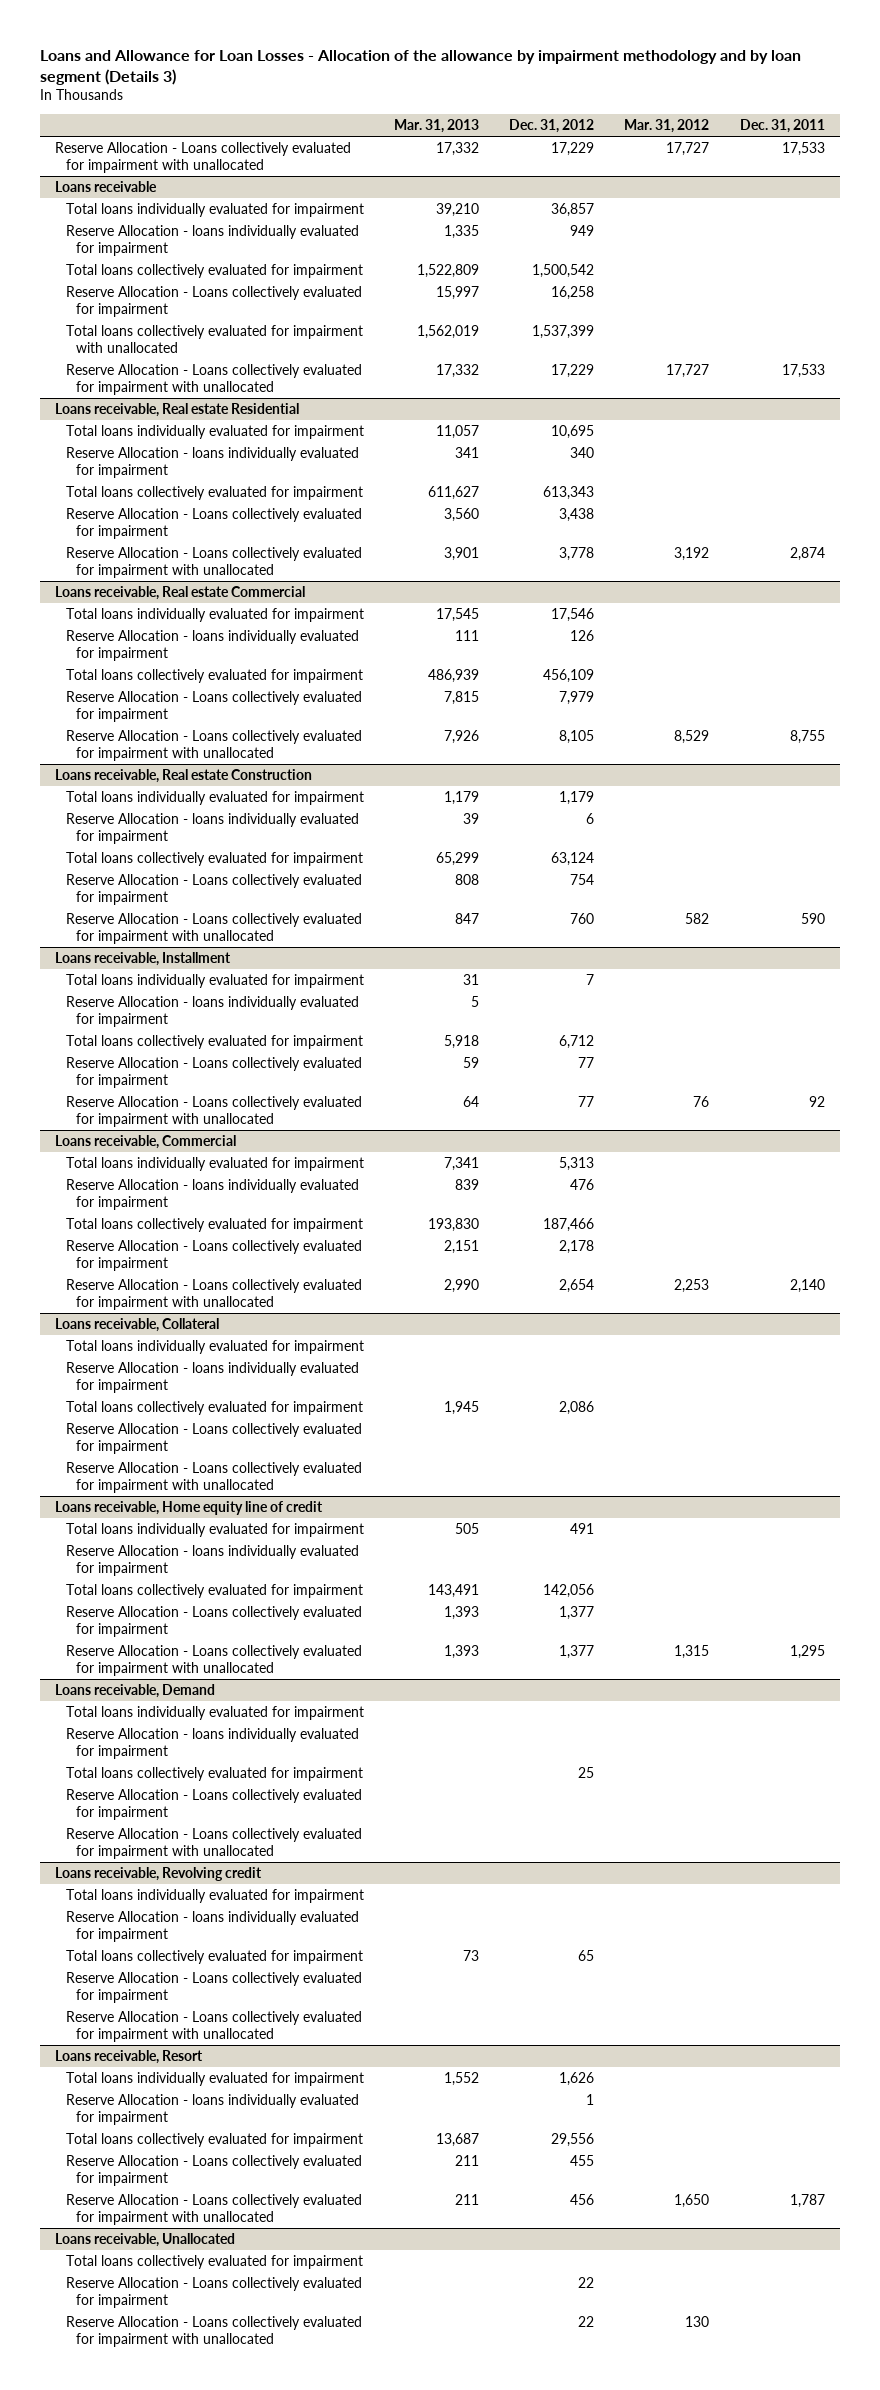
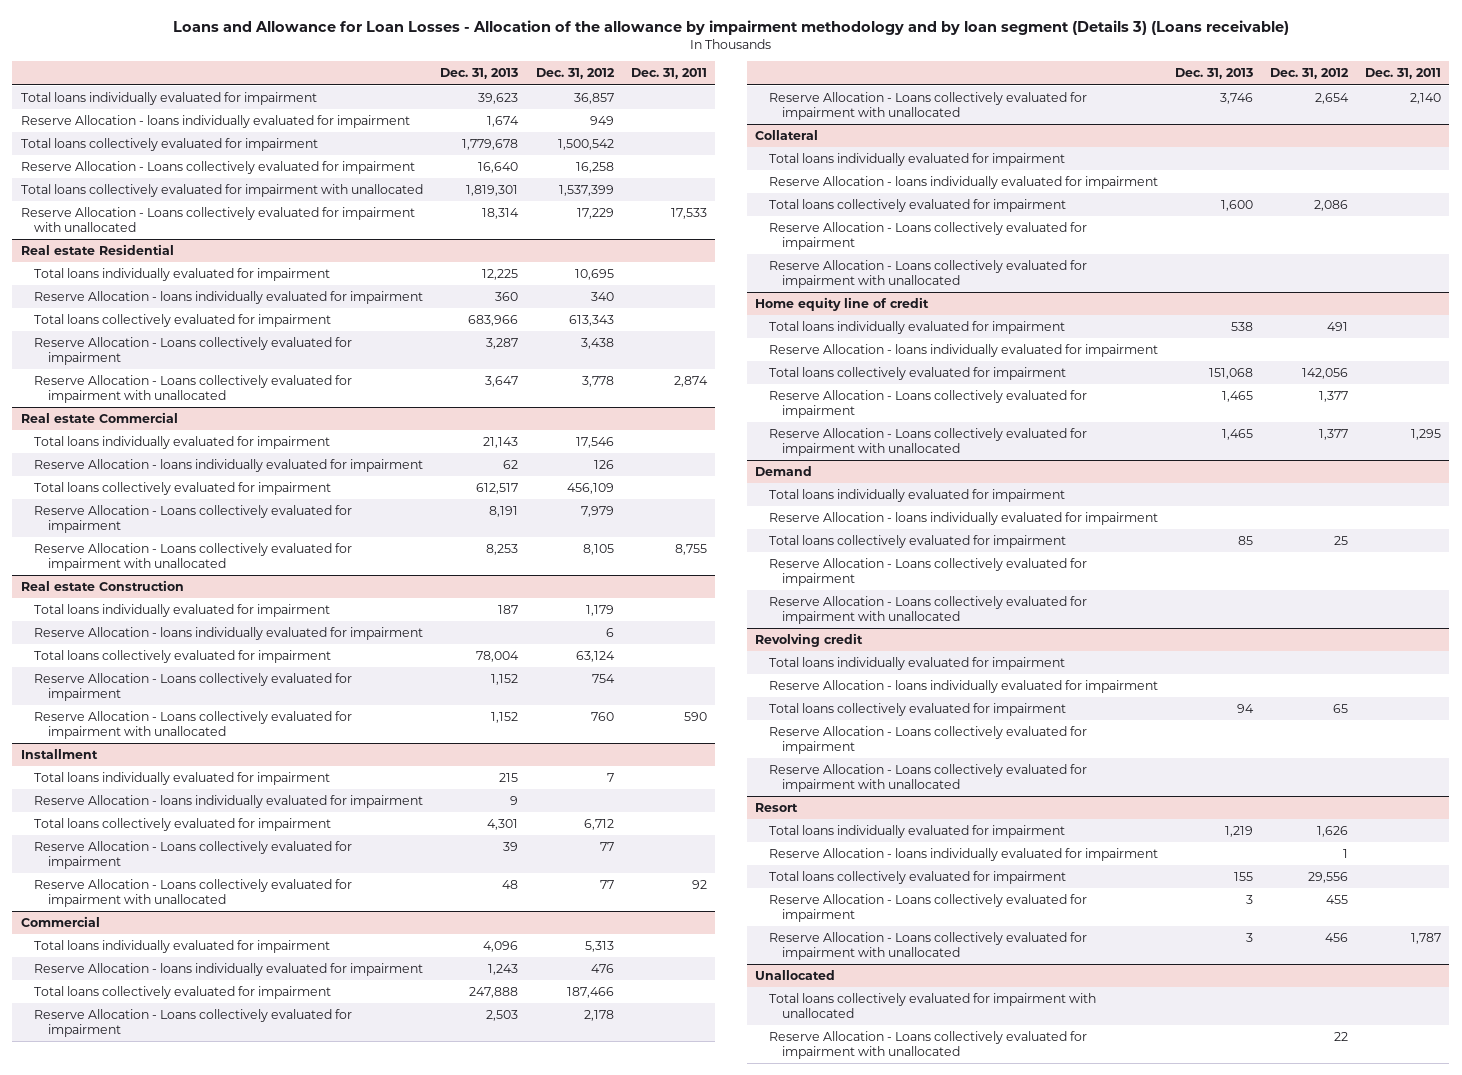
- Loans and Allowance for Loan Losses - Allocation of the allowance by impairment methodology and by loan segment (Details 3)
+ Loans and Allowance for Loan Losses - Allocation of the allowance by impairment methodology and by loan segment (Details 3) (Loans receivable)
- | Mar. 31, 2013 | Dec. 31, 2012 | Mar. 31, 2012 | Dec. 31, 2011
+ | Dec. 31, 2013 | Dec. 31, 2012 | Dec. 31, 2011
- Reserve Allocation - Loans collectively evaluated for impairment with unallocated | 17,332 | 17,229 | 17,727 | 17,533
- Loans receivable
- Loans receivable, Real estate Residential
+ Real estate Residential
- Loans receivable, Real estate Commercial
+ Real estate Commercial
- Loans receivable, Real estate Construction
+ Real estate Construction
- Loans receivable, Installment
+ Installment
- Loans receivable, Commercial
+ Commercial
- Loans receivable, Collateral
+ Collateral
- Loans receivable, Home equity line of credit
+ Home equity line of credit
- Loans receivable, Demand
+ Demand
- Loans receivable, Revolving credit
+ Revolving credit
- Loans receivable, Resort
+ Resort
- Loans receivable, Unallocated
- Total loans collectively evaluated for impairment
- Reserve Allocation - Loans collectively evaluated for impairment | | 22 | |
+ Unallocated
+ Total loans collectively evaluated for impairment with unallocated

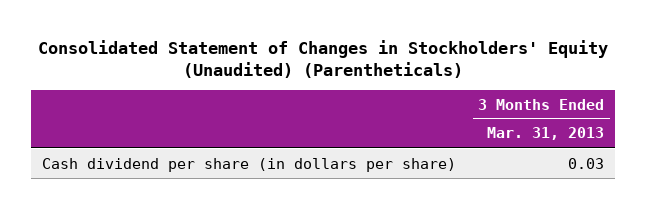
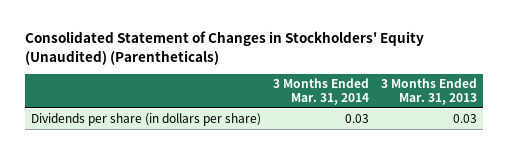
- | 3 Months Ended Mar. 31, 2013
+ | 3 Months Ended Mar. 31, 2014 | 3 Months Ended Mar. 31, 2013
- Cash dividend per share (in dollars per share) | 0.03
+ Dividends per share (in dollars per share) | 0.03 | 0.03

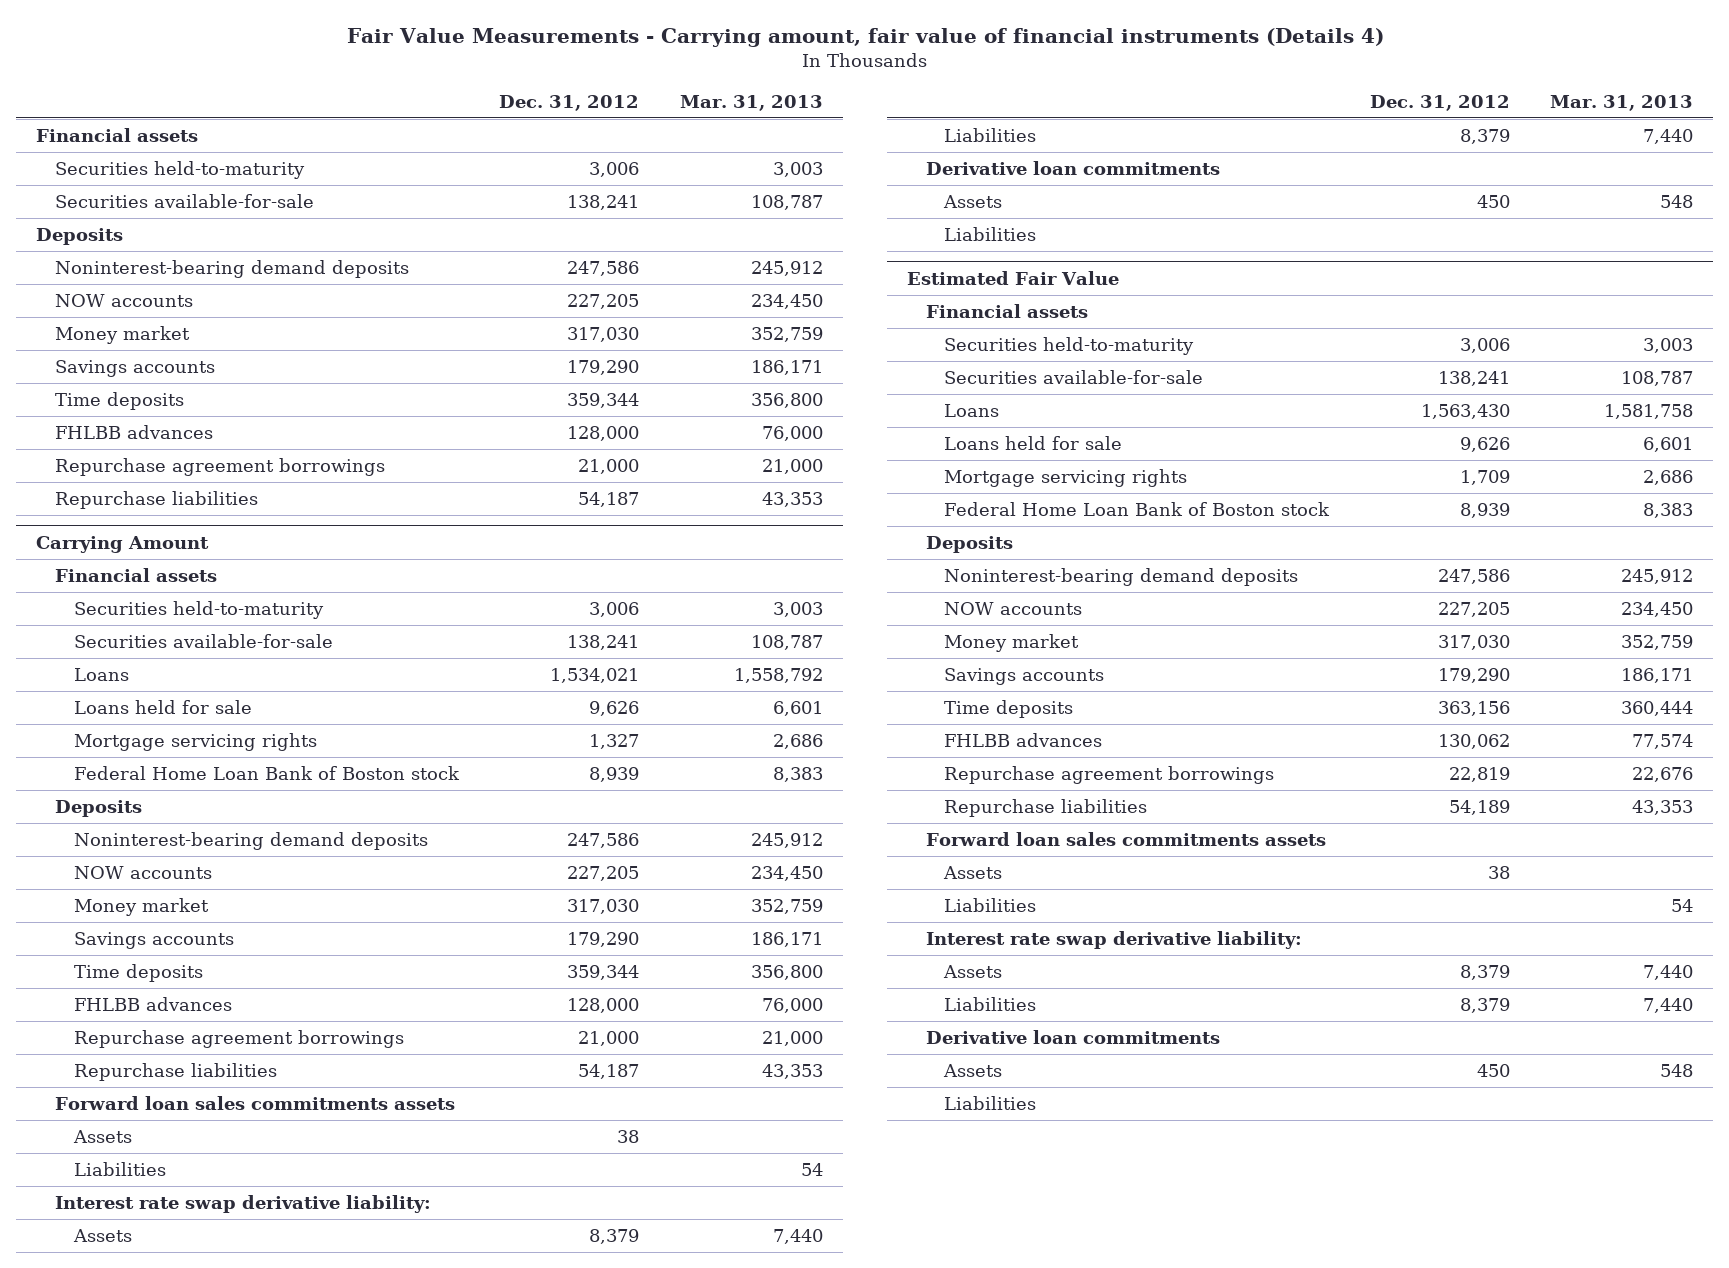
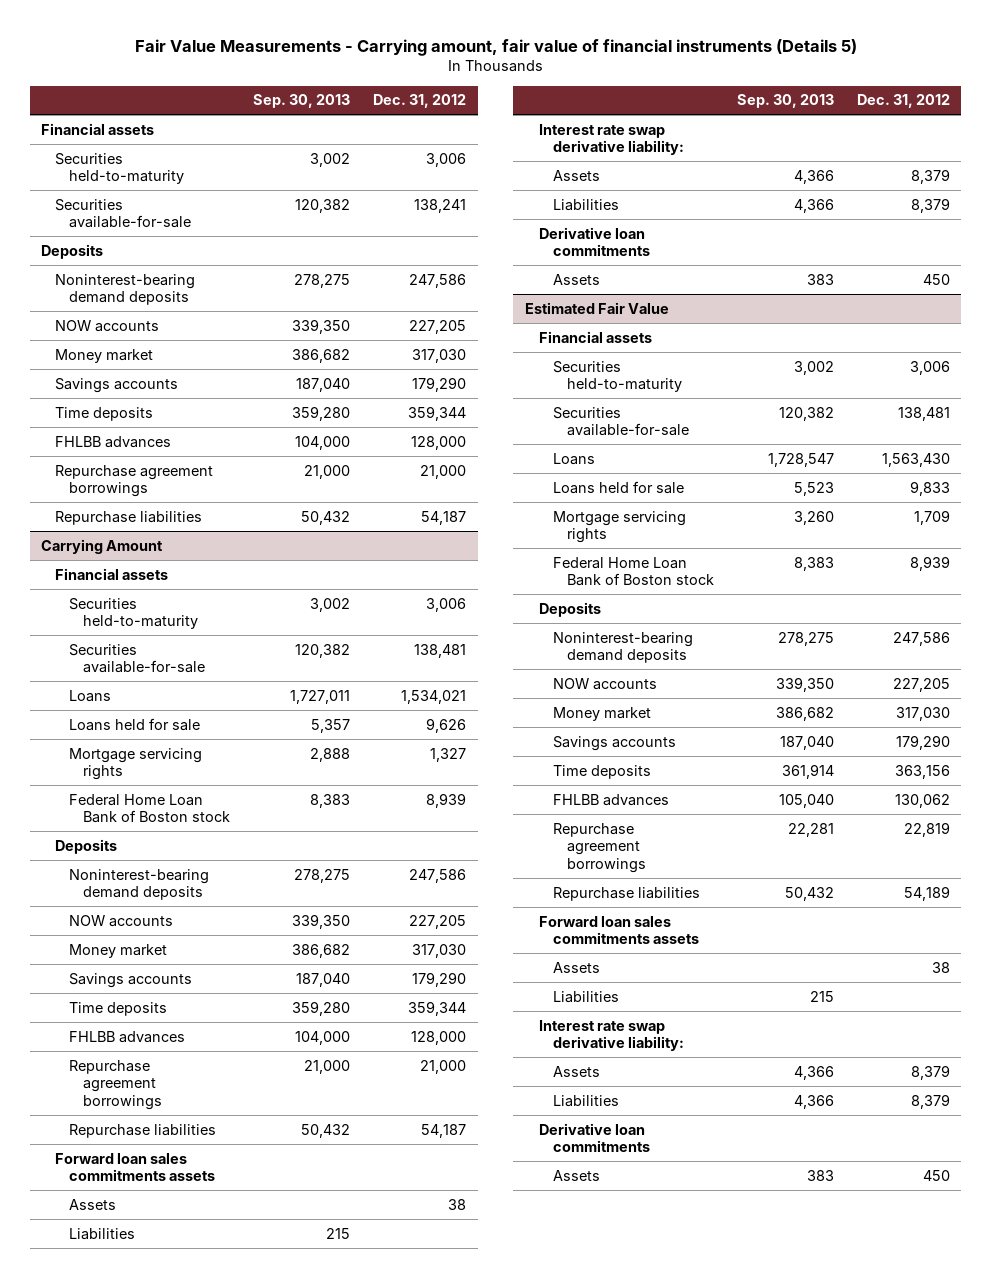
- Fair Value Measurements - Carrying amount, fair value of financial instruments (Details 4)
+ Fair Value Measurements - Carrying amount, fair value of financial instruments (Details 5)
- | Dec. 31, 2012 | Mar. 31, 2013
+ | Sep. 30, 2013 | Dec. 31, 2012
@ Carrying Amount
- Securities available-for-sale | 138,241 | 108,787
+ Securities available-for-sale | 120,382 | 138,481
- Liabilities
@ Estimated Fair Value
- Securities available-for-sale | 138,241 | 108,787
+ Securities available-for-sale | 120,382 | 138,481
- Loans held for sale | 9,626 | 6,601
+ Loans held for sale | 5,523 | 9,833
- Liabilities

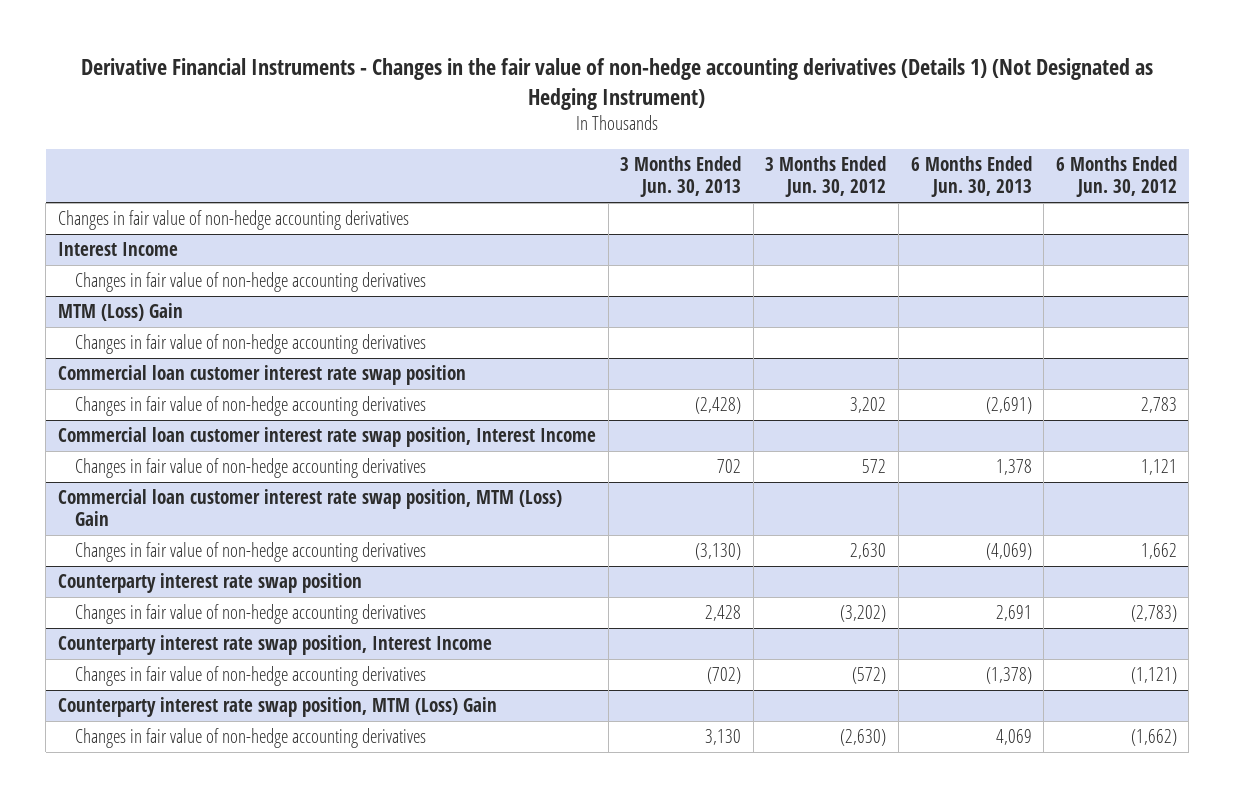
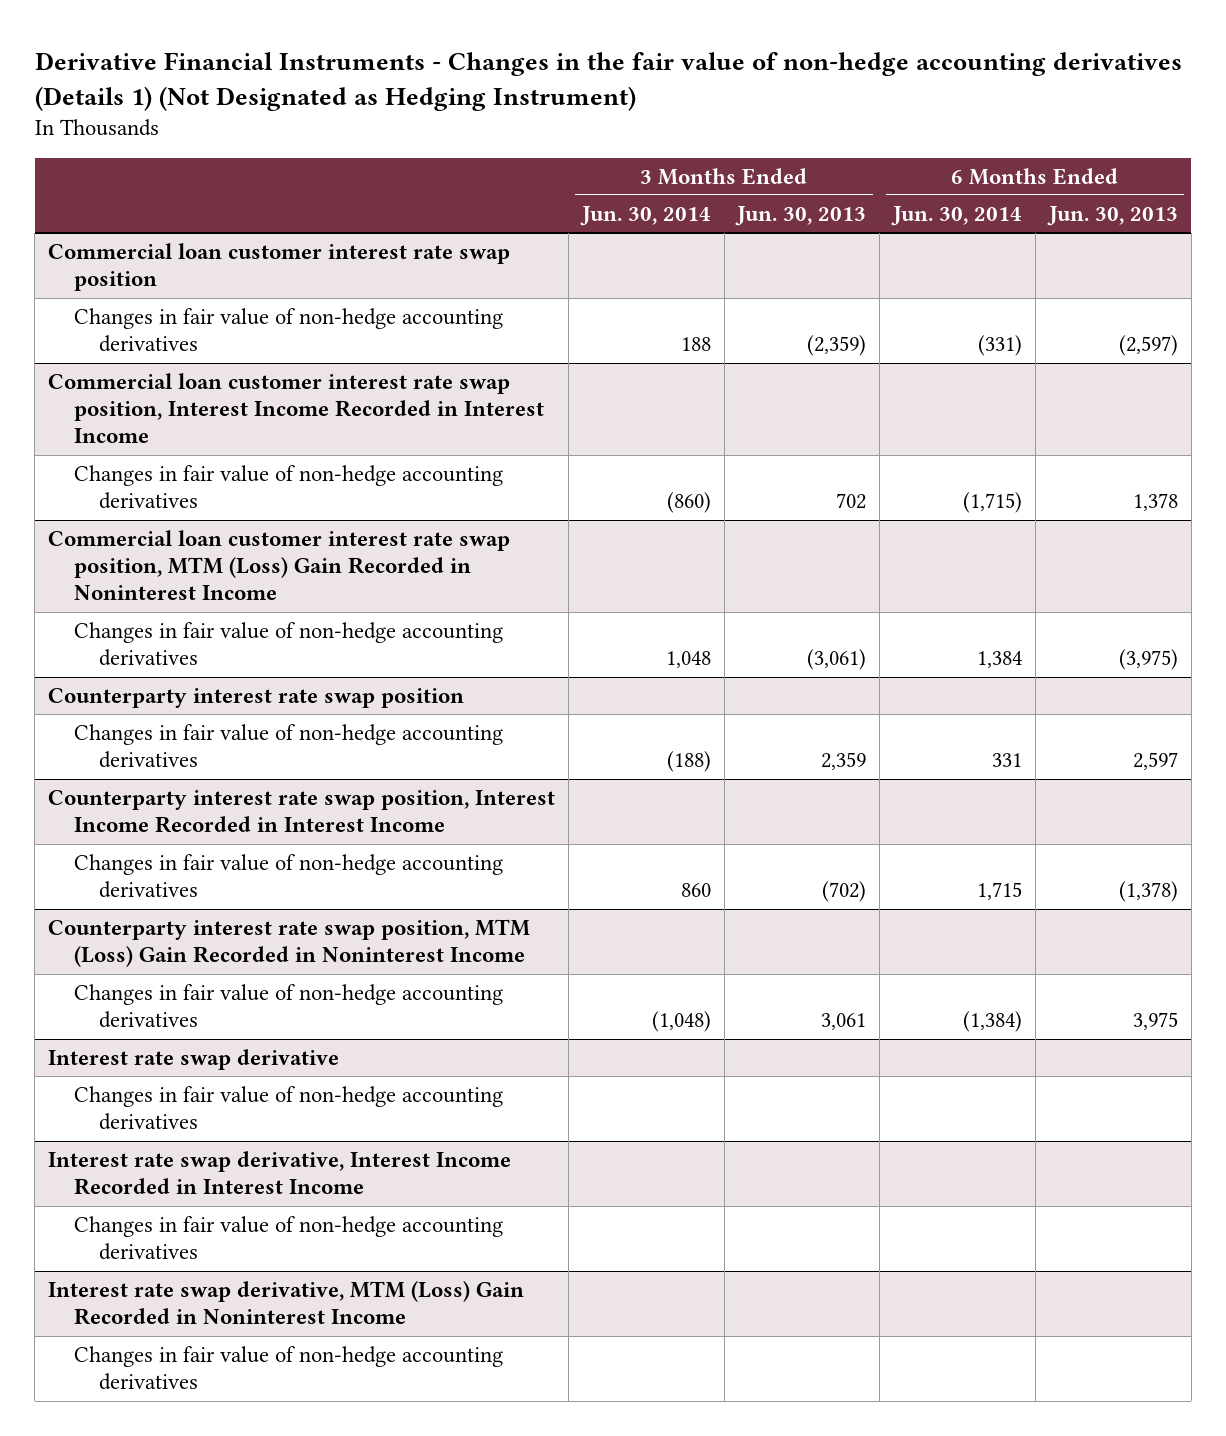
- | 3 Months Ended Jun. 30, 2013 | 3 Months Ended Jun. 30, 2012 | 6 Months Ended Jun. 30, 2013 | 6 Months Ended Jun. 30, 2012
+ | 3 Months Ended Jun. 30, 2014 | 3 Months Ended Jun. 30, 2013 | 6 Months Ended Jun. 30, 2014 | 6 Months Ended Jun. 30, 2013
- Changes in fair value of non-hedge accounting derivatives
- Interest Income
- Changes in fair value of non-hedge accounting derivatives
- MTM (Loss) Gain
- Changes in fair value of non-hedge accounting derivatives
@ Commercial loan customer interest rate swap position
- Changes in fair value of non-hedge accounting derivatives | (2,428) | 3,202 | (2,691) | 2,783
- Commercial loan customer interest rate swap position, Interest Income
@ Commercial loan customer interest rate swap position
+ Changes in fair value of non-hedge accounting derivatives | 188 | (2,359) | (331) | (2,597)
+ Commercial loan customer interest rate swap position, Interest Income Recorded in Interest Income
- Commercial loan customer interest rate swap position, MTM (Loss) Gain
- Changes in fair value of non-hedge accounting derivatives | (3,130) | 2,630 | (4,069) | 1,662
+ Commercial loan customer interest rate swap position, MTM (Loss) Gain Recorded in Noninterest Income
+ Changes in fair value of non-hedge accounting derivatives | 1,048 | (3,061) | 1,384 | (3,975)
@ Counterparty interest rate swap position
- Changes in fair value of non-hedge accounting derivatives | 2,428 | (3,202) | 2,691 | (2,783)
- Counterparty interest rate swap position, Interest Income
@ Counterparty interest rate swap position
+ Changes in fair value of non-hedge accounting derivatives | (188) | 2,359 | 331 | 2,597
+ Counterparty interest rate swap position, Interest Income Recorded in Interest Income
- Counterparty interest rate swap position, MTM (Loss) Gain
- Changes in fair value of non-hedge accounting derivatives | 3,130 | (2,630) | 4,069 | (1,662)
+ Counterparty interest rate swap position, MTM (Loss) Gain Recorded in Noninterest Income
+ Changes in fair value of non-hedge accounting derivatives | (1,048) | 3,061 | (1,384) | 3,975
+ Interest rate swap derivative
+ Changes in fair value of non-hedge accounting derivatives
+ Interest rate swap derivative, Interest Income Recorded in Interest Income
+ Changes in fair value of non-hedge accounting derivatives
+ Interest rate swap derivative, MTM (Loss) Gain Recorded in Noninterest Income
+ Changes in fair value of non-hedge accounting derivatives

